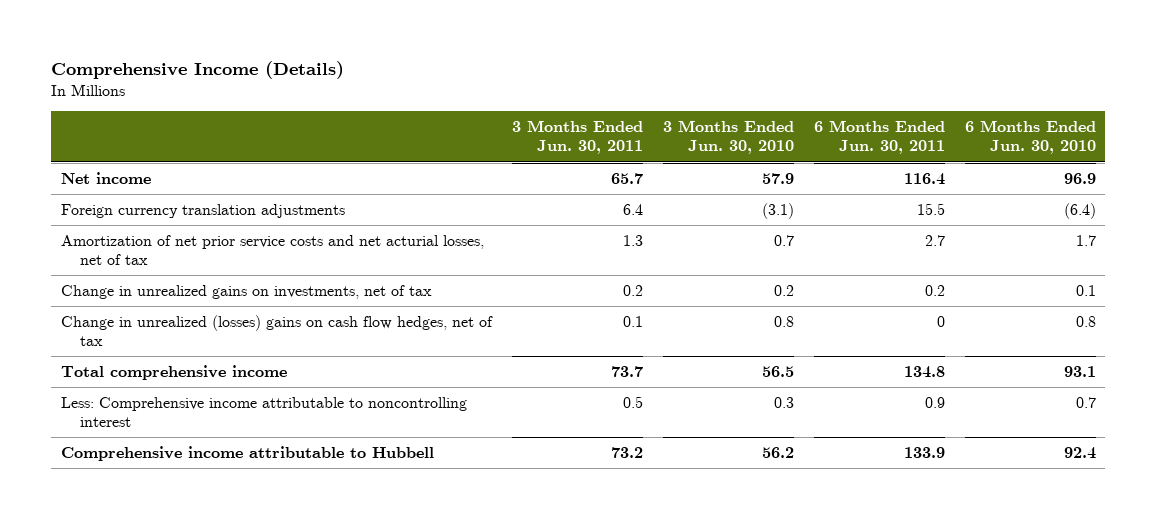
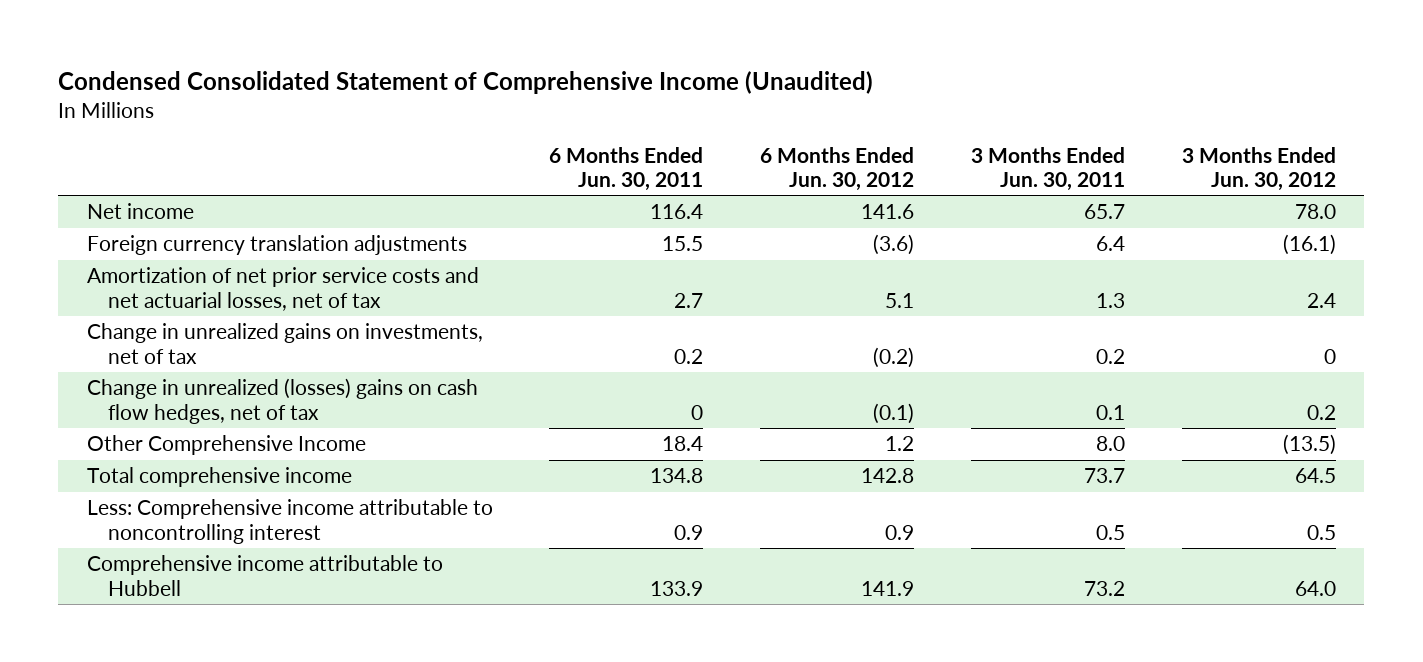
- Comprehensive Income (Details)
+ Condensed Consolidated Statement of Comprehensive Income (Unaudited)
- | 3 Months Ended Jun. 30, 2011 | 3 Months Ended Jun. 30, 2010 | 6 Months Ended Jun. 30, 2011 | 6 Months Ended Jun. 30, 2010
+ | 6 Months Ended Jun. 30, 2011 | 6 Months Ended Jun. 30, 2012 | 3 Months Ended Jun. 30, 2011 | 3 Months Ended Jun. 30, 2012
- Amortization of net prior service costs and net acturial losses, net of tax | 1.3 | 0.7 | 2.7 | 1.7
+ Amortization of net prior service costs and net actuarial losses, net of tax | 2.7 | 5.1 | 1.3 | 2.4
+ Other Comprehensive Income | 18.4 | 1.2 | 8.0 | (13.5)

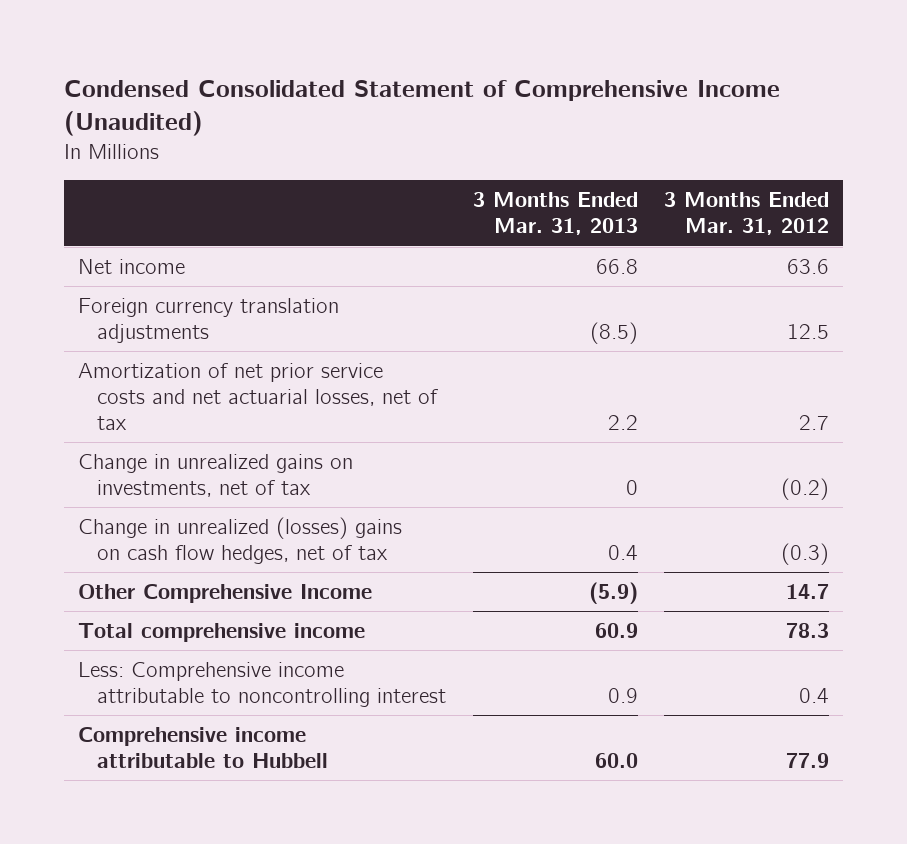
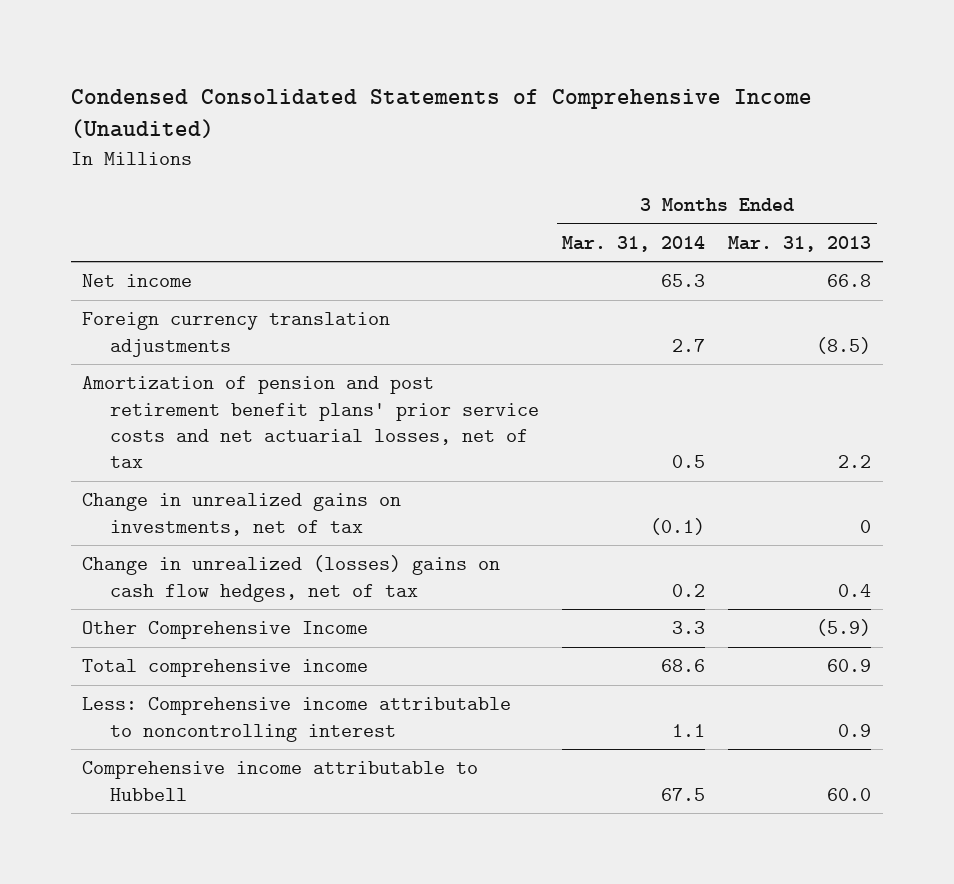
- Condensed Consolidated Statement of Comprehensive Income (Unaudited)
+ Condensed Consolidated Statements of Comprehensive Income (Unaudited)
- | 3 Months Ended Mar. 31, 2013 | 3 Months Ended Mar. 31, 2012
+ | 3 Months Ended Mar. 31, 2014 | 3 Months Ended Mar. 31, 2013
- Amortization of net prior service costs and net actuarial losses, net of tax | 2.2 | 2.7
+ Amortization of pension and post retirement benefit plans' prior service costs and net actuarial losses, net of tax | 0.5 | 2.2

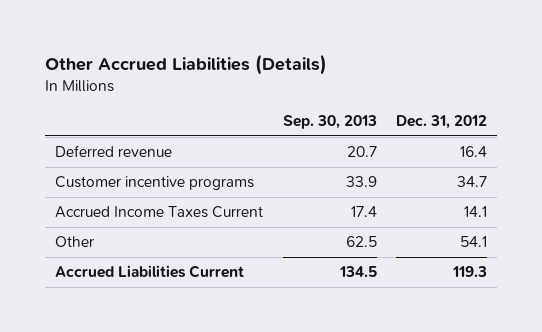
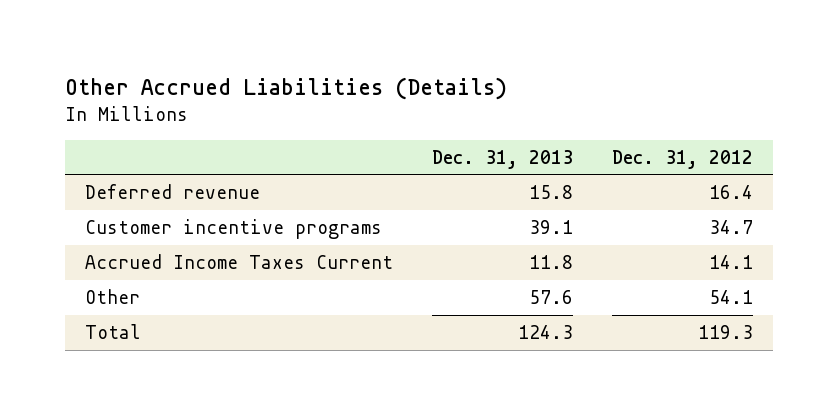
- | Sep. 30, 2013 | Dec. 31, 2012
+ | Dec. 31, 2013 | Dec. 31, 2012
- Accrued Liabilities Current | 134.5 | 119.3
+ Total | 124.3 | 119.3

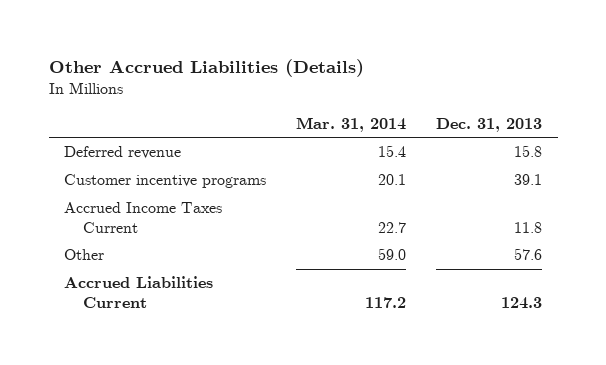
- | Dec. 31, 2013 | Dec. 31, 2012
+ | Mar. 31, 2014 | Dec. 31, 2013
- Total | 124.3 | 119.3
+ Accrued Liabilities Current | 117.2 | 124.3

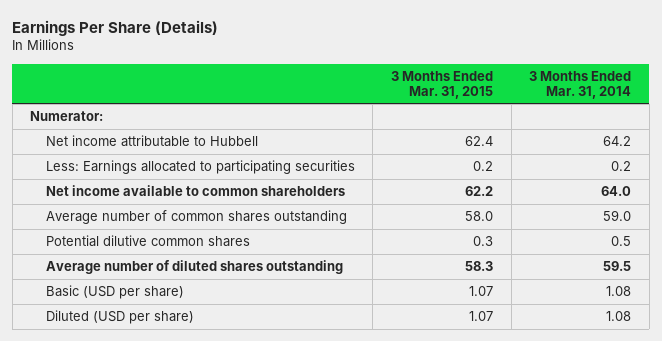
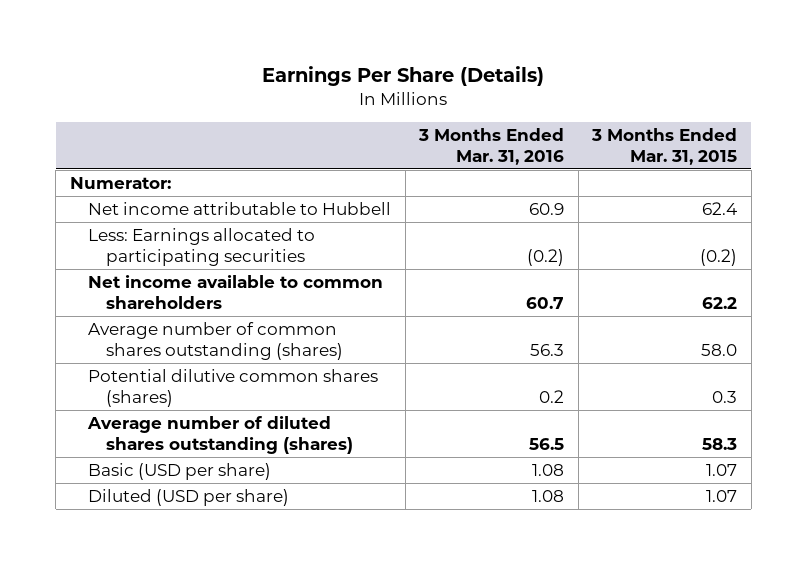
- | 3 Months Ended Mar. 31, 2015 | 3 Months Ended Mar. 31, 2014
+ | 3 Months Ended Mar. 31, 2016 | 3 Months Ended Mar. 31, 2015
- Less: Earnings allocated to participating securities | 0.2 | 0.2
+ Less: Earnings allocated to participating securities | (0.2) | (0.2)
- Average number of common shares outstanding | 58.0 | 59.0
- Potential dilutive common shares | 0.3 | 0.5
- Average number of diluted shares outstanding | 58.3 | 59.5
+ Average number of common shares outstanding (shares) | 56.3 | 58.0
+ Potential dilutive common shares (shares) | 0.2 | 0.3
+ Average number of diluted shares outstanding (shares) | 56.5 | 58.3

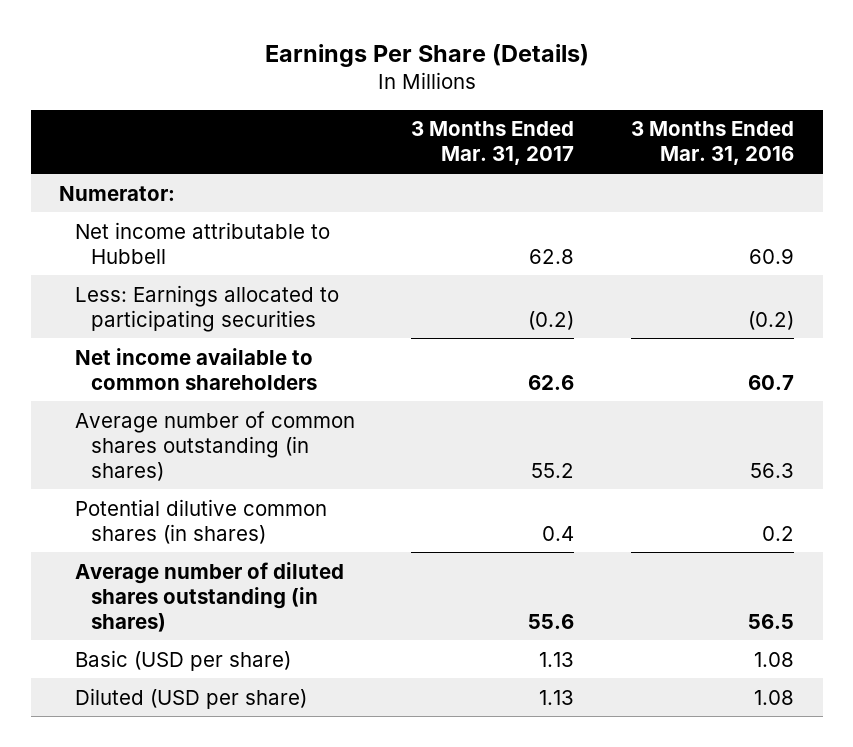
- | 3 Months Ended Mar. 31, 2016 | 3 Months Ended Mar. 31, 2015
+ | 3 Months Ended Mar. 31, 2017 | 3 Months Ended Mar. 31, 2016
- Average number of common shares outstanding (shares) | 56.3 | 58.0
- Potential dilutive common shares (shares) | 0.2 | 0.3
- Average number of diluted shares outstanding (shares) | 56.5 | 58.3
+ Average number of common shares outstanding (in shares) | 55.2 | 56.3
+ Potential dilutive common shares (in shares) | 0.4 | 0.2
+ Average number of diluted shares outstanding (in shares) | 55.6 | 56.5

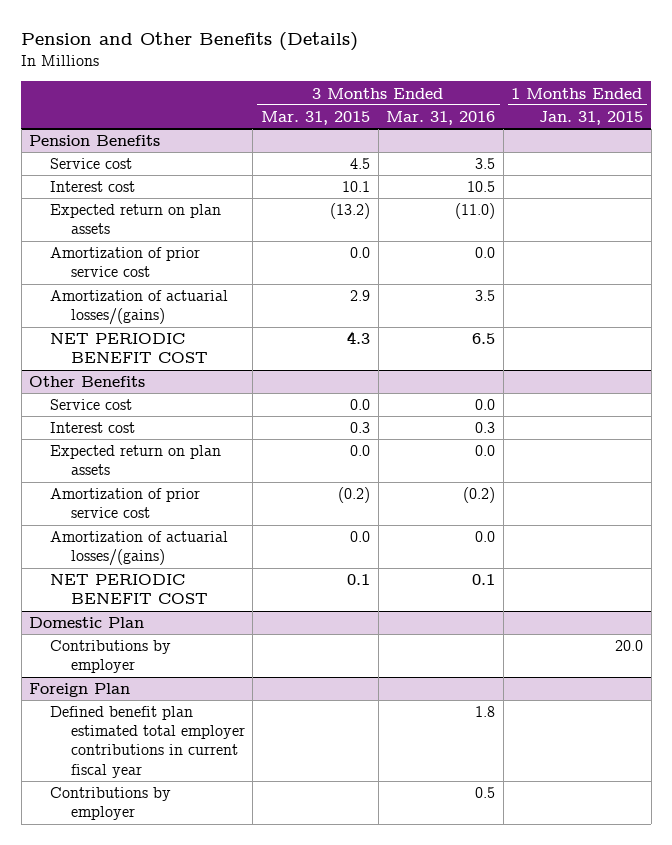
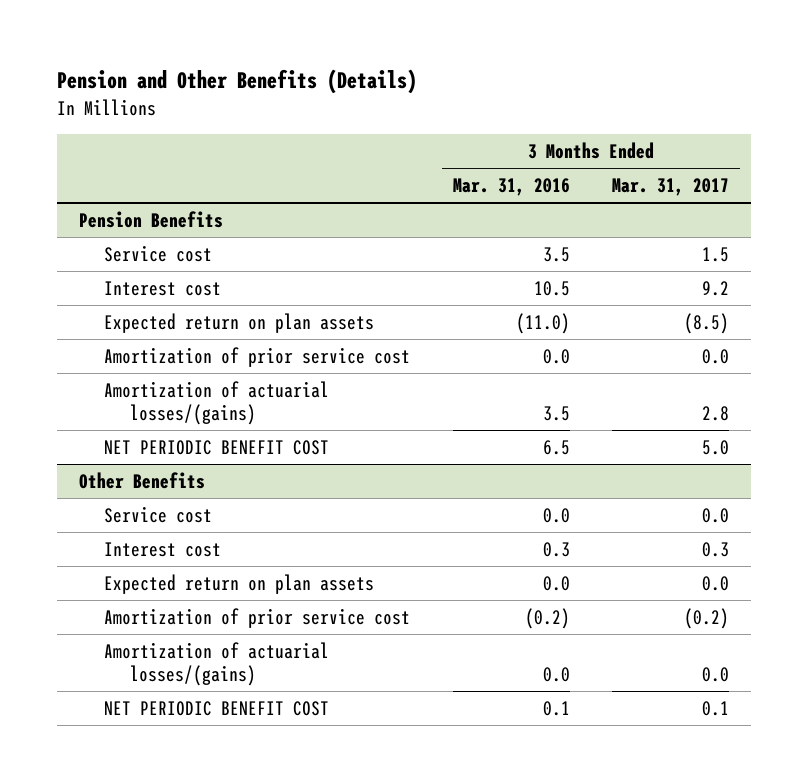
- | 3 Months Ended Mar. 31, 2015 | 3 Months Ended Mar. 31, 2016 | 1 Months Ended Jan. 31, 2015
+ | 3 Months Ended Mar. 31, 2016 | 3 Months Ended Mar. 31, 2017
- Domestic Plan
- Contributions by employer | | | 20.0
- Foreign Plan
- Defined benefit plan estimated total employer contributions in current fiscal year | | 1.8 |
- Contributions by employer | | 0.5 |

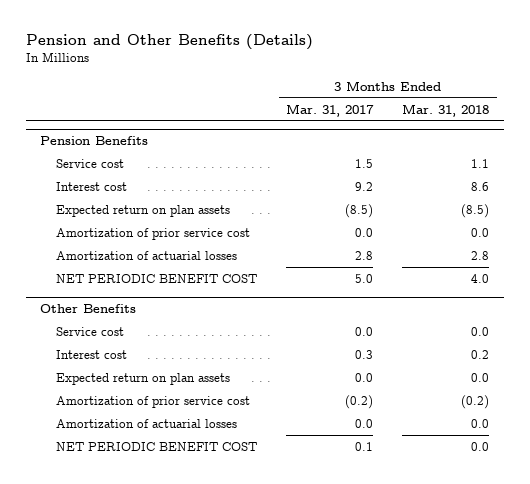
- | 3 Months Ended Mar. 31, 2016 | 3 Months Ended Mar. 31, 2017
+ | 3 Months Ended Mar. 31, 2017 | 3 Months Ended Mar. 31, 2018
@ Pension Benefits
- Amortization of actuarial losses/(gains) | 3.5 | 2.8
+ Amortization of actuarial losses | 2.8 | 2.8
@ Other Benefits
- Amortization of actuarial losses/(gains) | 0.0 | 0.0
+ Amortization of actuarial losses | 0.0 | 0.0

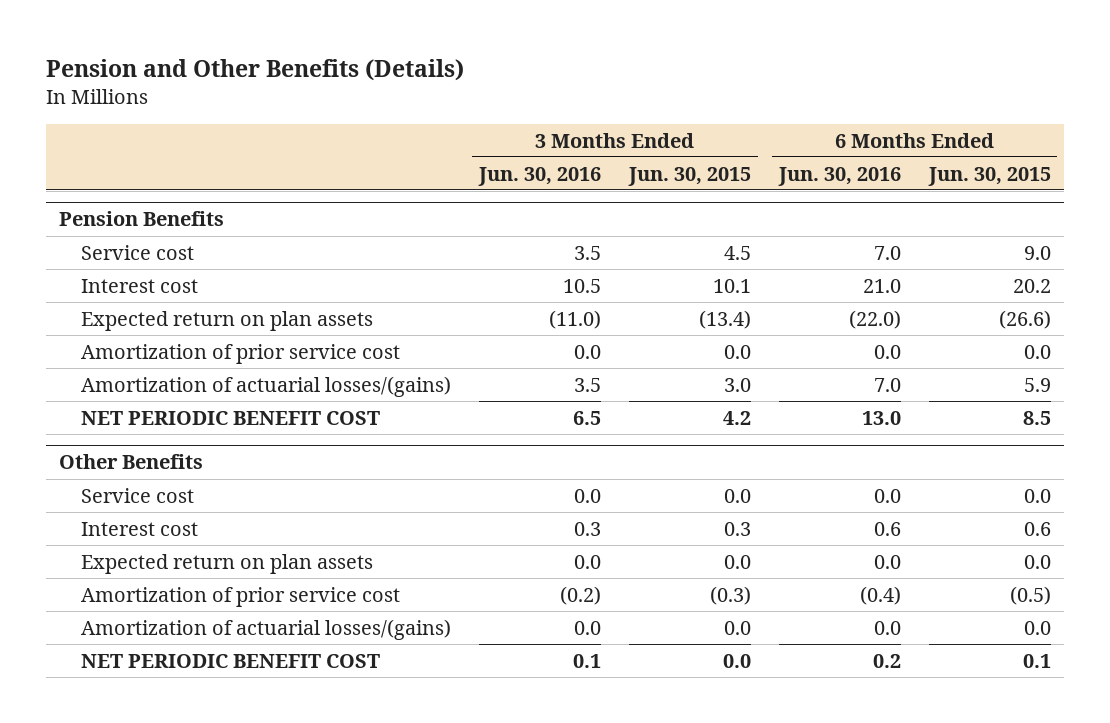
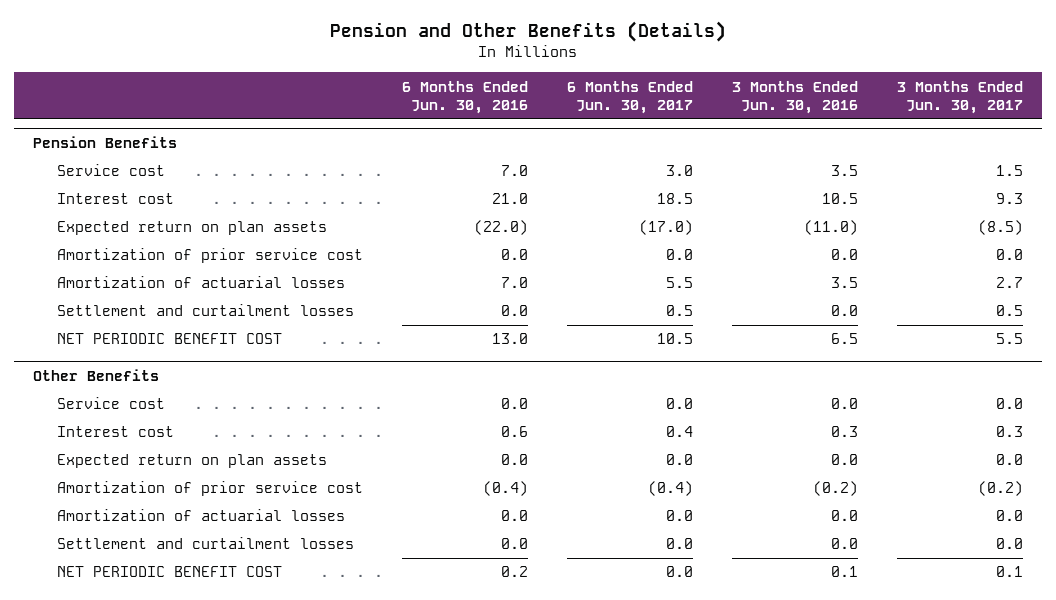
- | 3 Months Ended Jun. 30, 2016 | 3 Months Ended Jun. 30, 2015 | 6 Months Ended Jun. 30, 2016 | 6 Months Ended Jun. 30, 2015
+ | 6 Months Ended Jun. 30, 2016 | 6 Months Ended Jun. 30, 2017 | 3 Months Ended Jun. 30, 2016 | 3 Months Ended Jun. 30, 2017
@ Pension Benefits
- Amortization of actuarial losses/(gains) | 3.5 | 3.0 | 7.0 | 5.9
+ Amortization of actuarial losses | 7.0 | 5.5 | 3.5 | 2.7
+ Settlement and curtailment losses | 0.0 | 0.5 | 0.0 | 0.5
@ Other Benefits
- Amortization of actuarial losses/(gains) | 0.0 | 0.0 | 0.0 | 0.0
+ Amortization of actuarial losses | 0.0 | 0.0 | 0.0 | 0.0
+ Settlement and curtailment losses | 0.0 | 0.0 | 0.0 | 0.0

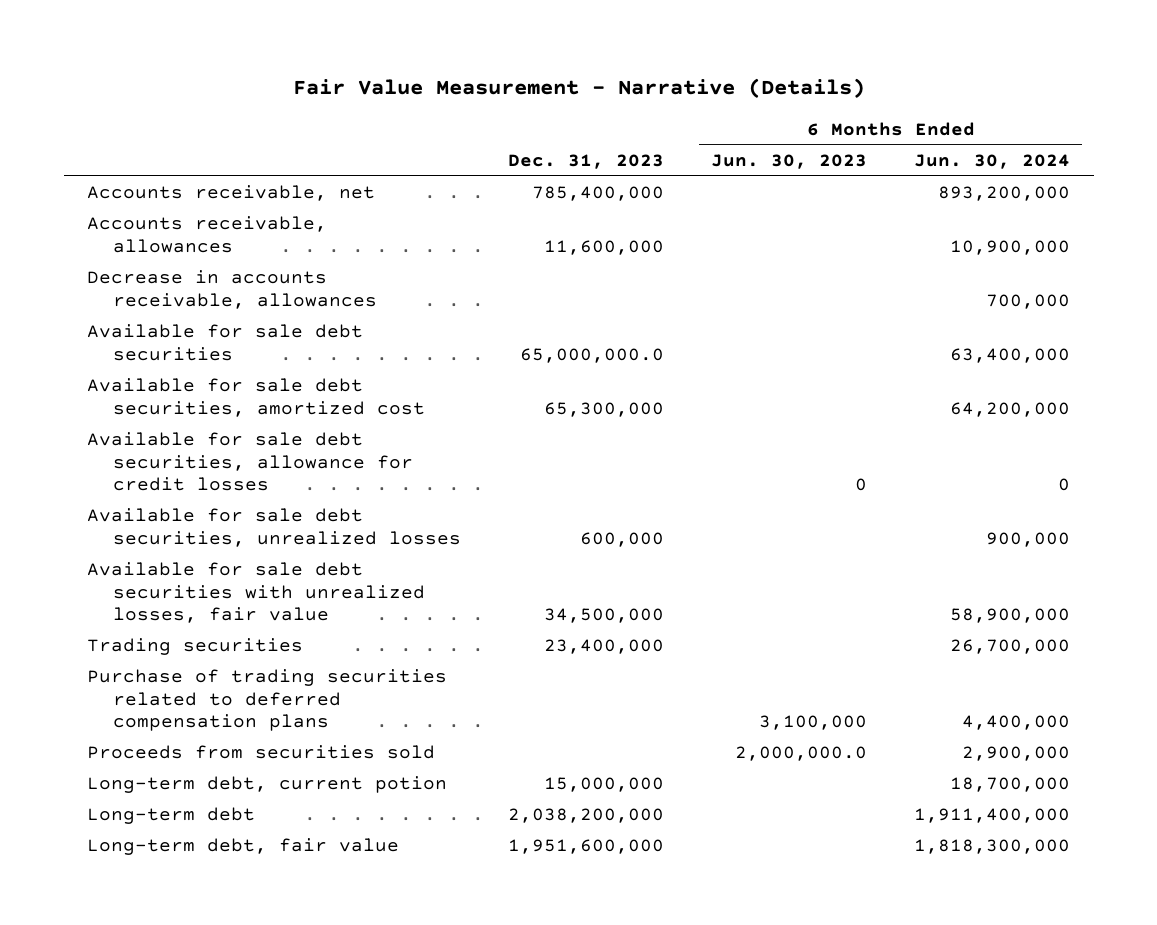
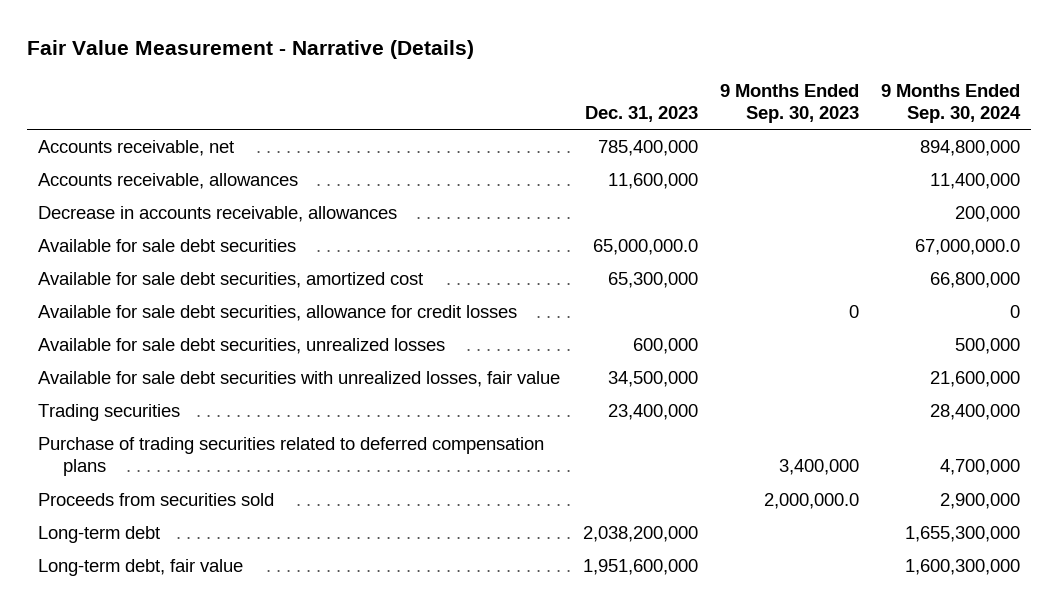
- | Dec. 31, 2023 | 6 Months Ended Jun. 30, 2023 | 6 Months Ended Jun. 30, 2024
+ | Dec. 31, 2023 | 9 Months Ended Sep. 30, 2023 | 9 Months Ended Sep. 30, 2024
- Long-term debt, current potion | 15,000,000 | | 18,700,000

